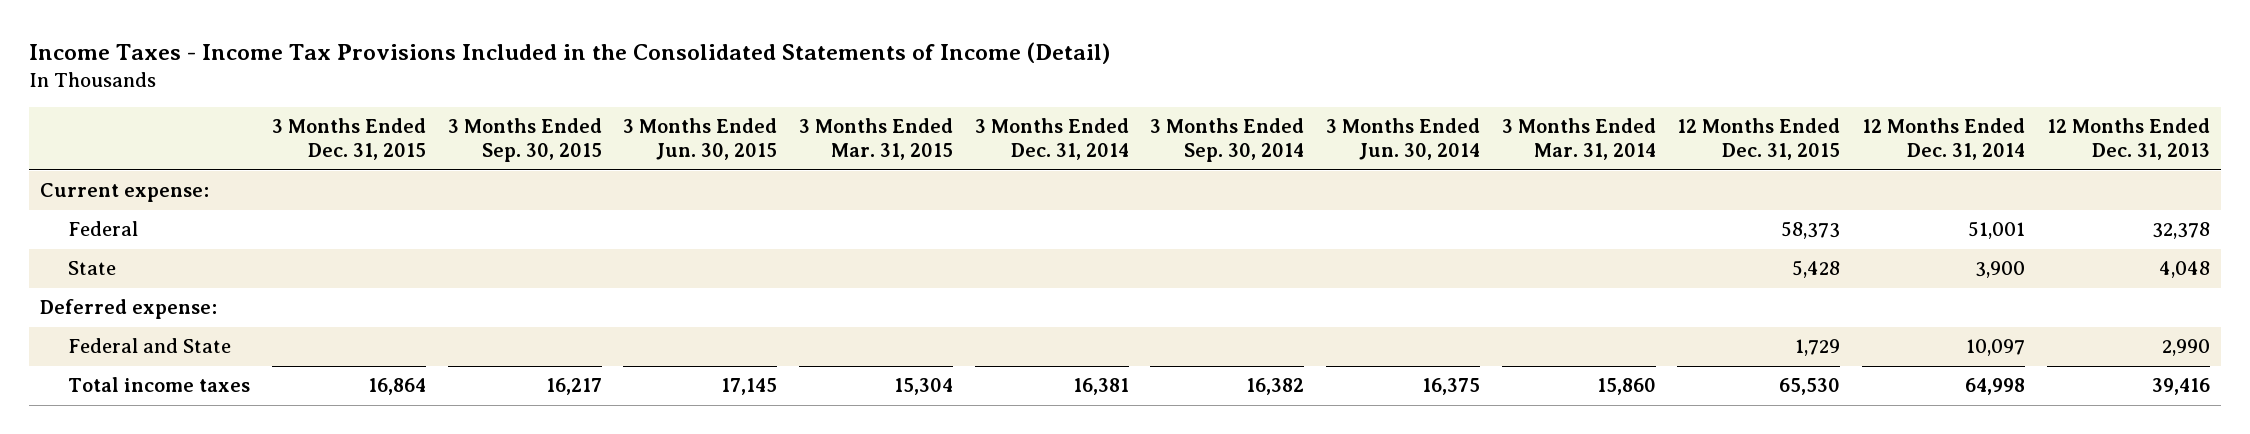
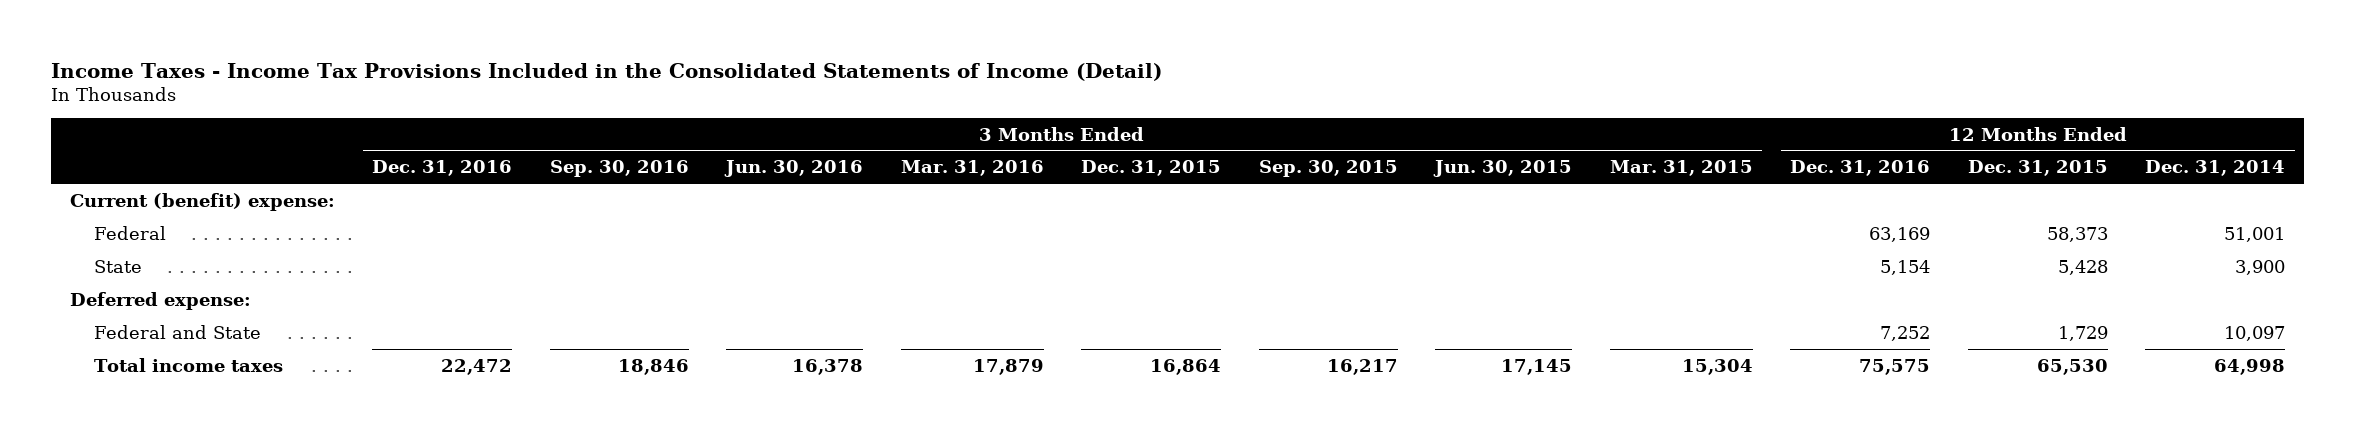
- | 3 Months Ended Dec. 31, 2015 | 3 Months Ended Sep. 30, 2015 | 3 Months Ended Jun. 30, 2015 | 3 Months Ended Mar. 31, 2015 | 3 Months Ended Dec. 31, 2014 | 3 Months Ended Sep. 30, 2014 | 3 Months Ended Jun. 30, 2014 | 3 Months Ended Mar. 31, 2014 | 12 Months Ended Dec. 31, 2015 | 12 Months Ended Dec. 31, 2014 | 12 Months Ended Dec. 31, 2013
+ | 3 Months Ended Dec. 31, 2016 | 3 Months Ended Sep. 30, 2016 | 3 Months Ended Jun. 30, 2016 | 3 Months Ended Mar. 31, 2016 | 3 Months Ended Dec. 31, 2015 | 3 Months Ended Sep. 30, 2015 | 3 Months Ended Jun. 30, 2015 | 3 Months Ended Mar. 31, 2015 | 12 Months Ended Dec. 31, 2016 | 12 Months Ended Dec. 31, 2015 | 12 Months Ended Dec. 31, 2014
- Current expense:
+ Current (benefit) expense:

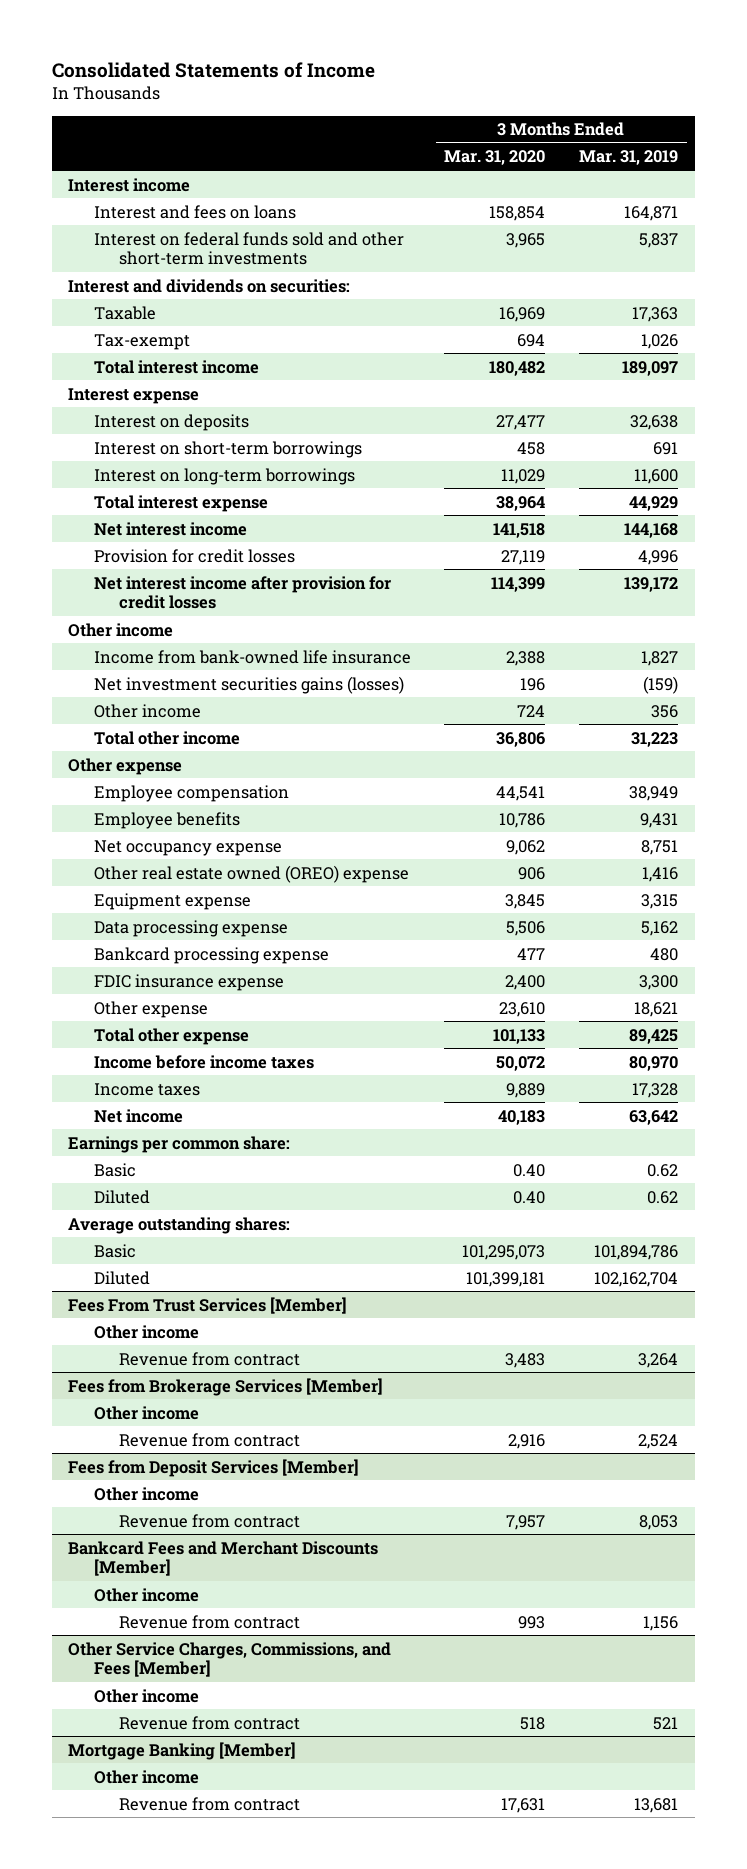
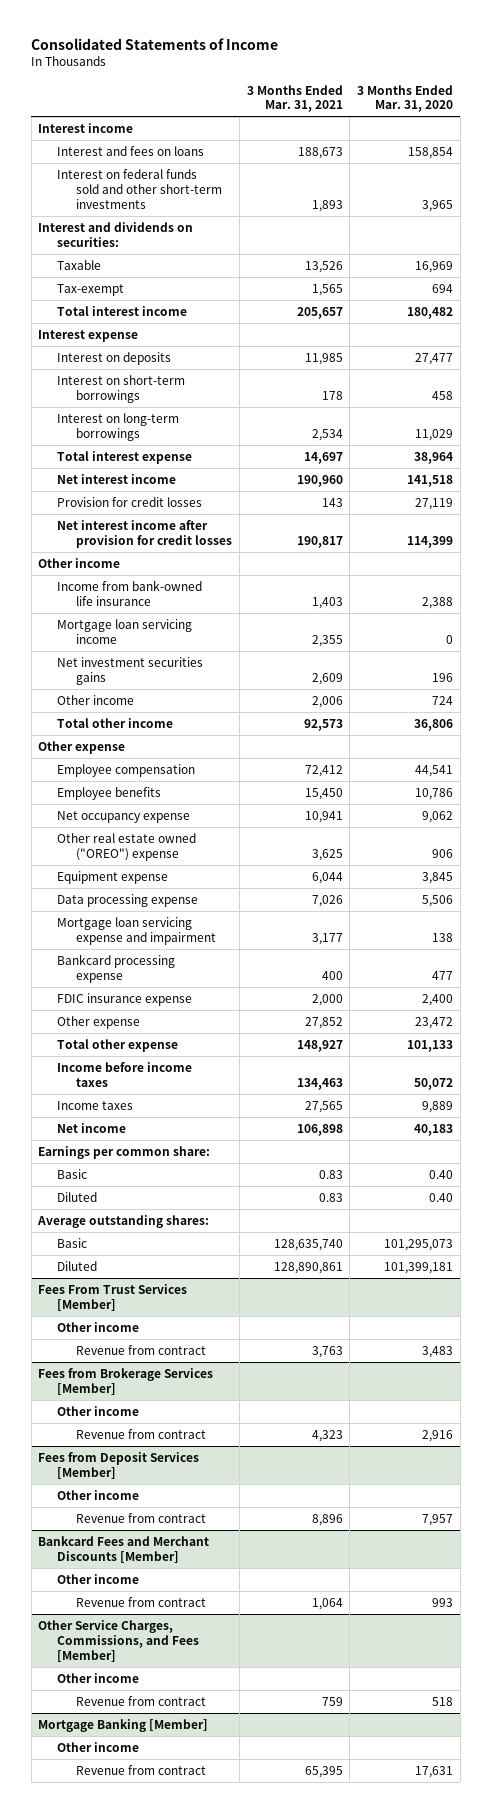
- | 3 Months Ended Mar. 31, 2020 | 3 Months Ended Mar. 31, 2019
+ | 3 Months Ended Mar. 31, 2021 | 3 Months Ended Mar. 31, 2020
- Net investment securities gains (losses) | 196 | (159)
+ Mortgage loan servicing income | 2,355 | 0
+ Net investment securities gains | 2,609 | 196
- Other real estate owned (OREO) expense | 906 | 1,416
+ Other real estate owned ("OREO") expense | 3,625 | 906
+ Mortgage loan servicing expense and impairment | 3,177 | 138
- Other expense | 23,610 | 18,621
+ Other expense | 27,852 | 23,472

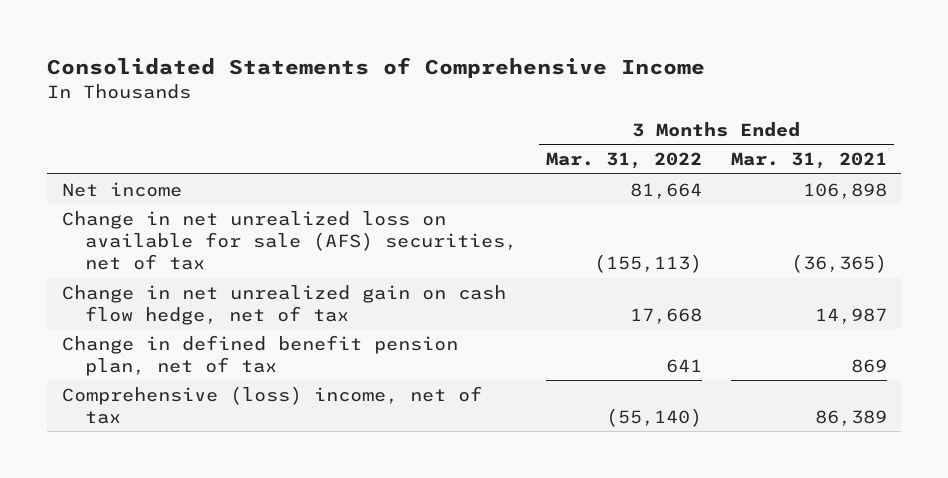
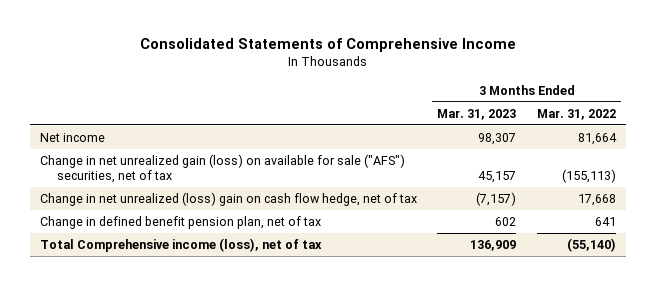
- | 3 Months Ended Mar. 31, 2022 | 3 Months Ended Mar. 31, 2021
+ | 3 Months Ended Mar. 31, 2023 | 3 Months Ended Mar. 31, 2022
- Change in net unrealized loss on available for sale (AFS) securities, net of tax | (155,113) | (36,365)
- Change in net unrealized gain on cash flow hedge, net of tax | 17,668 | 14,987
+ Change in net unrealized gain (loss) on available for sale ("AFS") securities, net of tax | 45,157 | (155,113)
+ Change in net unrealized (loss) gain on cash flow hedge, net of tax | (7,157) | 17,668
- Comprehensive (loss) income, net of tax | (55,140) | 86,389
+ Total Comprehensive income (loss), net of tax | 136,909 | (55,140)

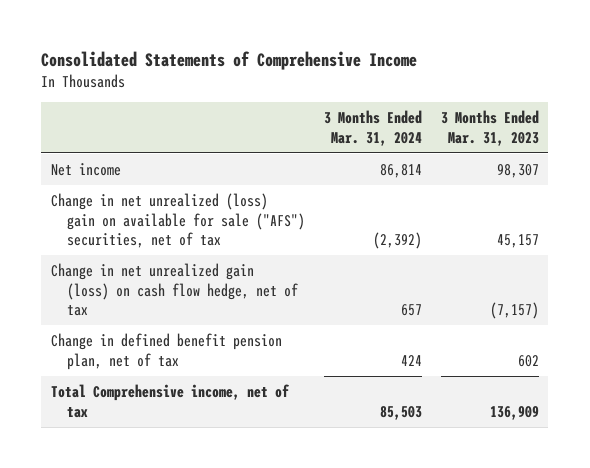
- | 3 Months Ended Mar. 31, 2023 | 3 Months Ended Mar. 31, 2022
+ | 3 Months Ended Mar. 31, 2024 | 3 Months Ended Mar. 31, 2023
- Change in net unrealized gain (loss) on available for sale ("AFS") securities, net of tax | 45,157 | (155,113)
- Change in net unrealized (loss) gain on cash flow hedge, net of tax | (7,157) | 17,668
+ Change in net unrealized (loss) gain on available for sale ("AFS") securities, net of tax | (2,392) | 45,157
+ Change in net unrealized gain (loss) on cash flow hedge, net of tax | 657 | (7,157)
- Total Comprehensive income (loss), net of tax | 136,909 | (55,140)
+ Total Comprehensive income, net of tax | 85,503 | 136,909

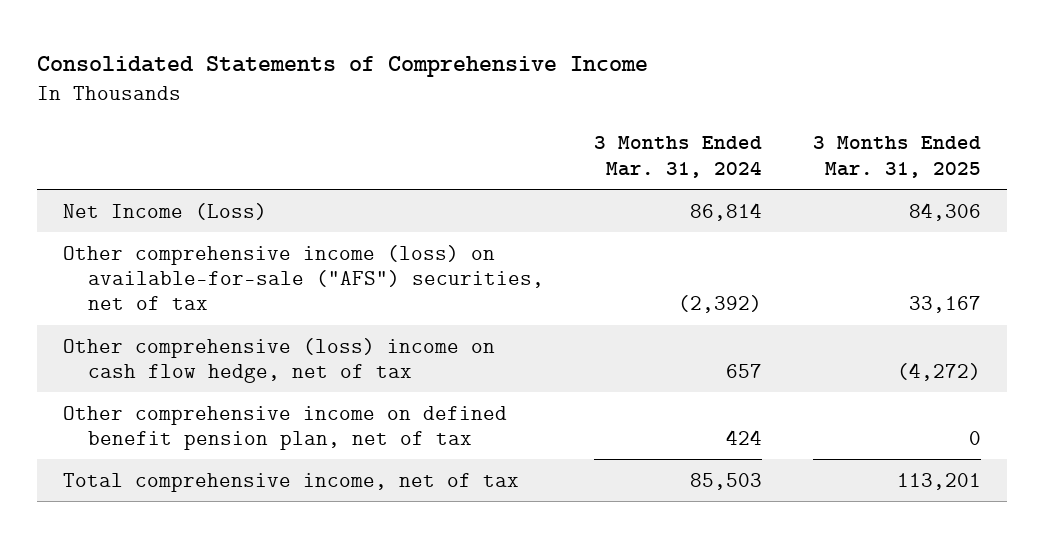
- | 3 Months Ended Mar. 31, 2024 | 3 Months Ended Mar. 31, 2023
+ | 3 Months Ended Mar. 31, 2024 | 3 Months Ended Mar. 31, 2025
- Net income | 86,814 | 98,307
- Change in net unrealized (loss) gain on available for sale ("AFS") securities, net of tax | (2,392) | 45,157
- Change in net unrealized gain (loss) on cash flow hedge, net of tax | 657 | (7,157)
- Change in defined benefit pension plan, net of tax | 424 | 602
- Total Comprehensive income, net of tax | 85,503 | 136,909
+ Net Income (Loss) | 86,814 | 84,306
+ Other comprehensive income (loss) on available-for-sale ("AFS") securities, net of tax | (2,392) | 33,167
+ Other comprehensive (loss) income on cash flow hedge, net of tax | 657 | (4,272)
+ Other comprehensive income on defined benefit pension plan, net of tax | 424 | 0
+ Total comprehensive income, net of tax | 85,503 | 113,201

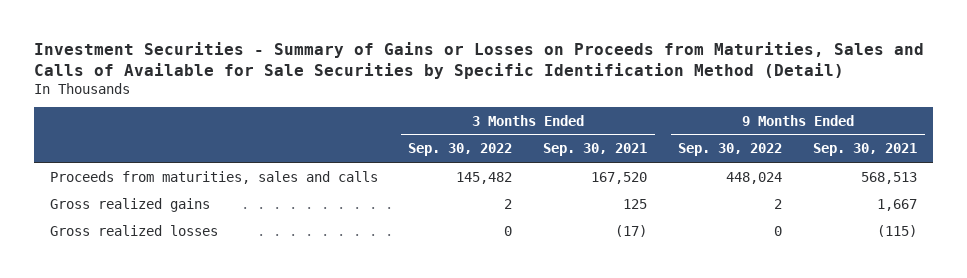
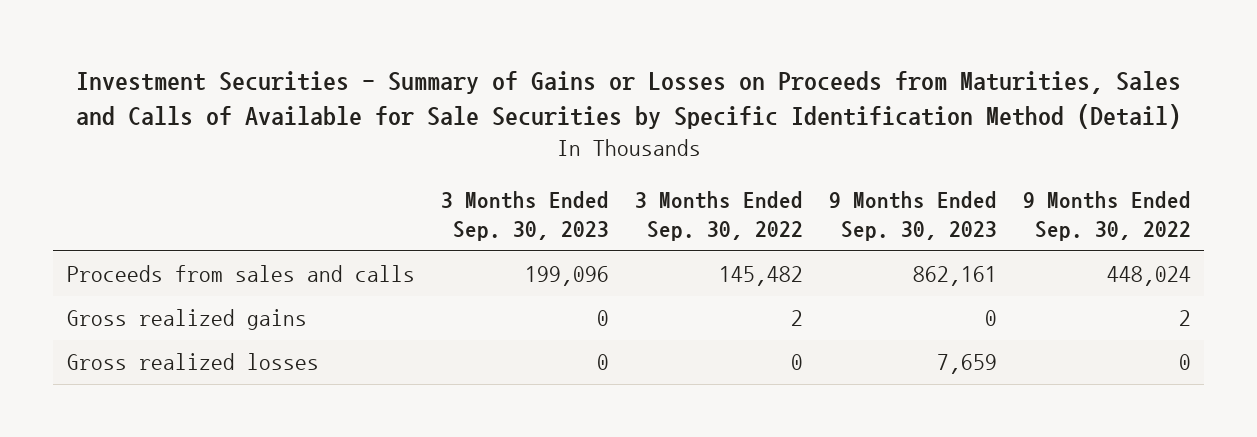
- | 3 Months Ended Sep. 30, 2022 | 3 Months Ended Sep. 30, 2021 | 9 Months Ended Sep. 30, 2022 | 9 Months Ended Sep. 30, 2021
+ | 3 Months Ended Sep. 30, 2023 | 3 Months Ended Sep. 30, 2022 | 9 Months Ended Sep. 30, 2023 | 9 Months Ended Sep. 30, 2022
- Proceeds from maturities, sales and calls | 145,482 | 167,520 | 448,024 | 568,513
+ Proceeds from sales and calls | 199,096 | 145,482 | 862,161 | 448,024

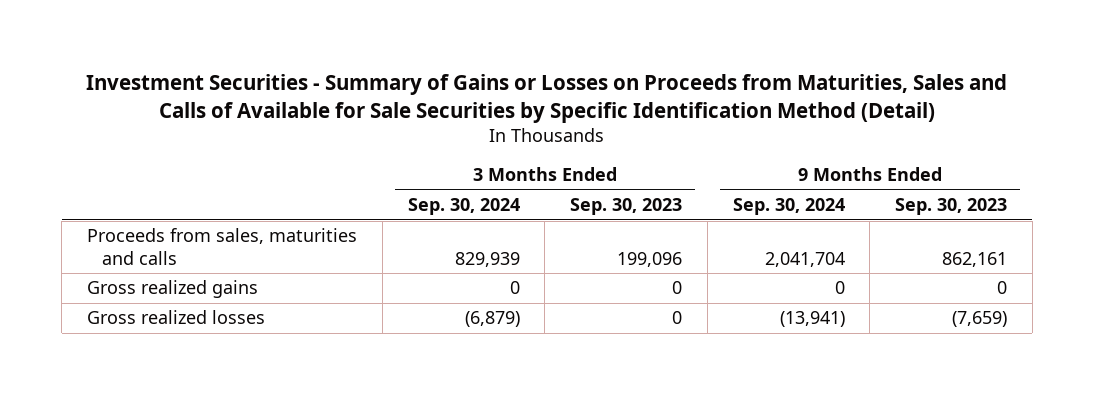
- | 3 Months Ended Sep. 30, 2023 | 3 Months Ended Sep. 30, 2022 | 9 Months Ended Sep. 30, 2023 | 9 Months Ended Sep. 30, 2022
+ | 3 Months Ended Sep. 30, 2024 | 3 Months Ended Sep. 30, 2023 | 9 Months Ended Sep. 30, 2024 | 9 Months Ended Sep. 30, 2023
- Proceeds from sales and calls | 199,096 | 145,482 | 862,161 | 448,024
+ Proceeds from sales, maturities and calls | 829,939 | 199,096 | 2,041,704 | 862,161
- Gross realized losses | 0 | 0 | 7,659 | 0
+ Gross realized losses | (6,879) | 0 | (13,941) | (7,659)

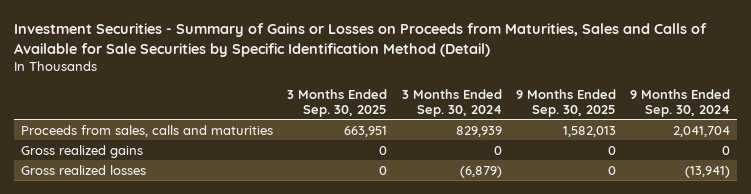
- | 3 Months Ended Sep. 30, 2024 | 3 Months Ended Sep. 30, 2023 | 9 Months Ended Sep. 30, 2024 | 9 Months Ended Sep. 30, 2023
+ | 3 Months Ended Sep. 30, 2025 | 3 Months Ended Sep. 30, 2024 | 9 Months Ended Sep. 30, 2025 | 9 Months Ended Sep. 30, 2024
- Proceeds from sales, maturities and calls | 829,939 | 199,096 | 2,041,704 | 862,161
+ Proceeds from sales, calls and maturities | 663,951 | 829,939 | 1,582,013 | 2,041,704

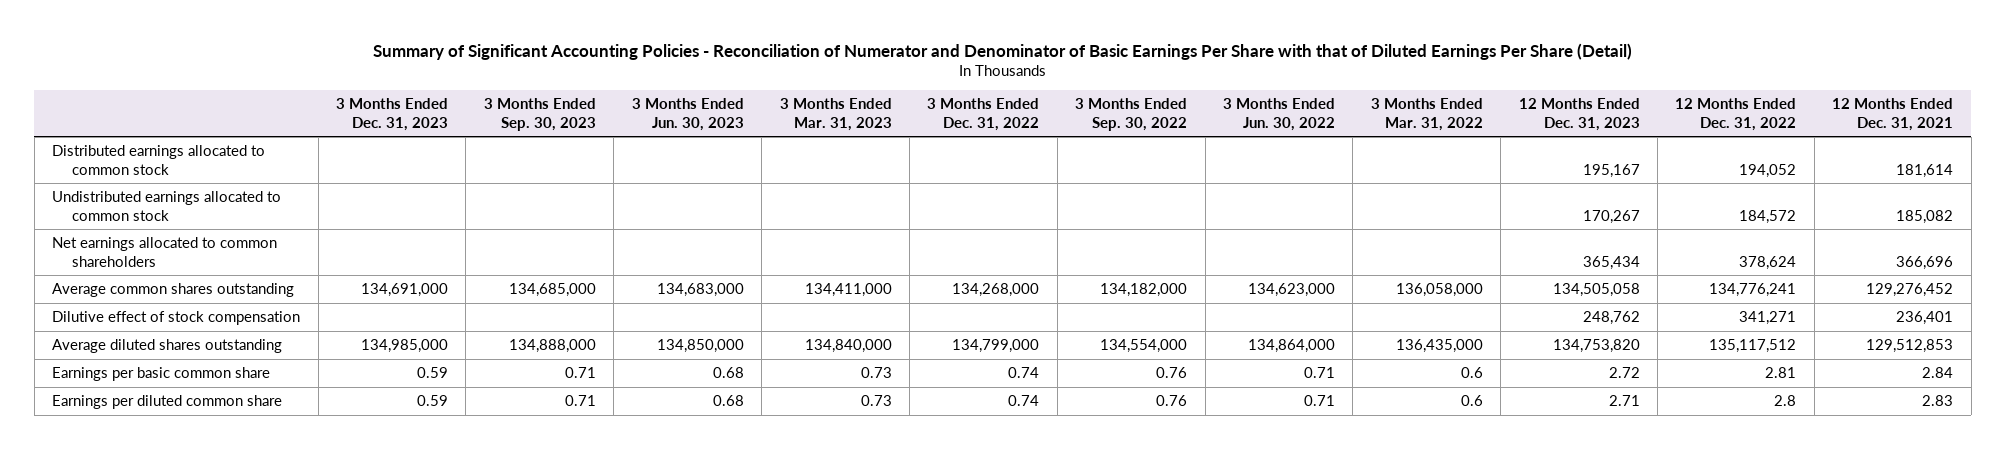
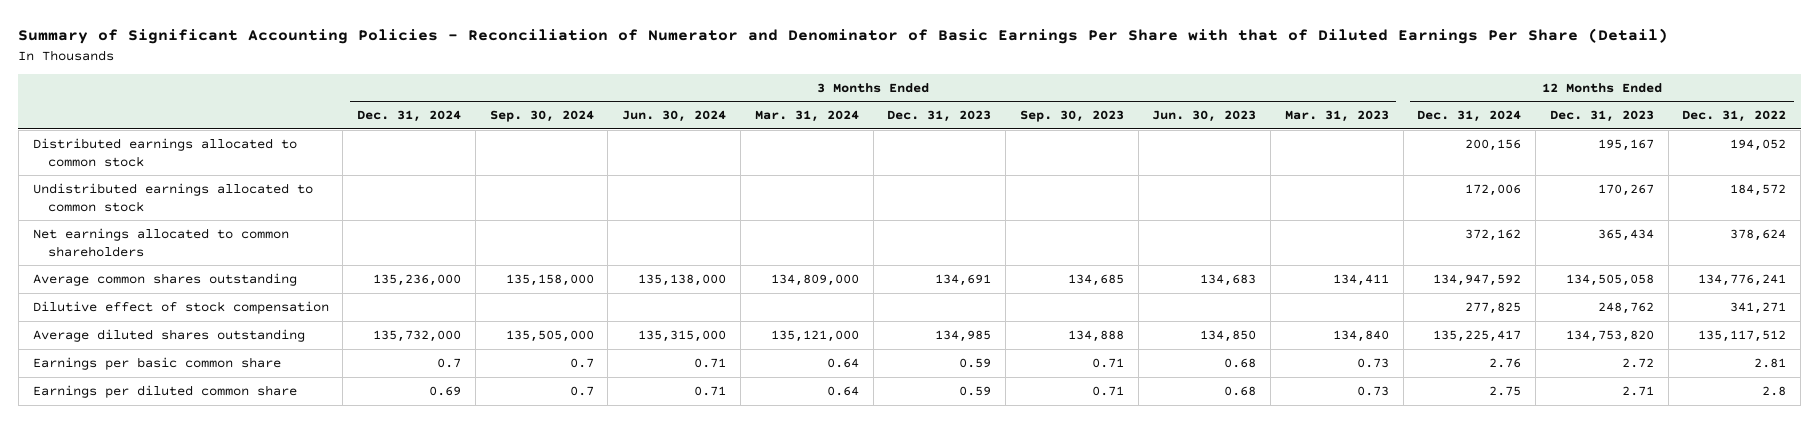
- | 3 Months Ended Dec. 31, 2023 | 3 Months Ended Sep. 30, 2023 | 3 Months Ended Jun. 30, 2023 | 3 Months Ended Mar. 31, 2023 | 3 Months Ended Dec. 31, 2022 | 3 Months Ended Sep. 30, 2022 | 3 Months Ended Jun. 30, 2022 | 3 Months Ended Mar. 31, 2022 | 12 Months Ended Dec. 31, 2023 | 12 Months Ended Dec. 31, 2022 | 12 Months Ended Dec. 31, 2021
+ | 3 Months Ended Dec. 31, 2024 | 3 Months Ended Sep. 30, 2024 | 3 Months Ended Jun. 30, 2024 | 3 Months Ended Mar. 31, 2024 | 3 Months Ended Dec. 31, 2023 | 3 Months Ended Sep. 30, 2023 | 3 Months Ended Jun. 30, 2023 | 3 Months Ended Mar. 31, 2023 | 12 Months Ended Dec. 31, 2024 | 12 Months Ended Dec. 31, 2023 | 12 Months Ended Dec. 31, 2022
- Average common shares outstanding | 134,691,000 | 134,685,000 | 134,683,000 | 134,411,000 | 134,268,000 | 134,182,000 | 134,623,000 | 136,058,000 | 134,505,058 | 134,776,241 | 129,276,452
+ Average common shares outstanding | 135,236,000 | 135,158,000 | 135,138,000 | 134,809,000 | 134,691 | 134,685 | 134,683 | 134,411 | 134,947,592 | 134,505,058 | 134,776,241
- Average diluted shares outstanding | 134,985,000 | 134,888,000 | 134,850,000 | 134,840,000 | 134,799,000 | 134,554,000 | 134,864,000 | 136,435,000 | 134,753,820 | 135,117,512 | 129,512,853
+ Average diluted shares outstanding | 135,732,000 | 135,505,000 | 135,315,000 | 135,121,000 | 134,985 | 134,888 | 134,850 | 134,840 | 135,225,417 | 134,753,820 | 135,117,512

